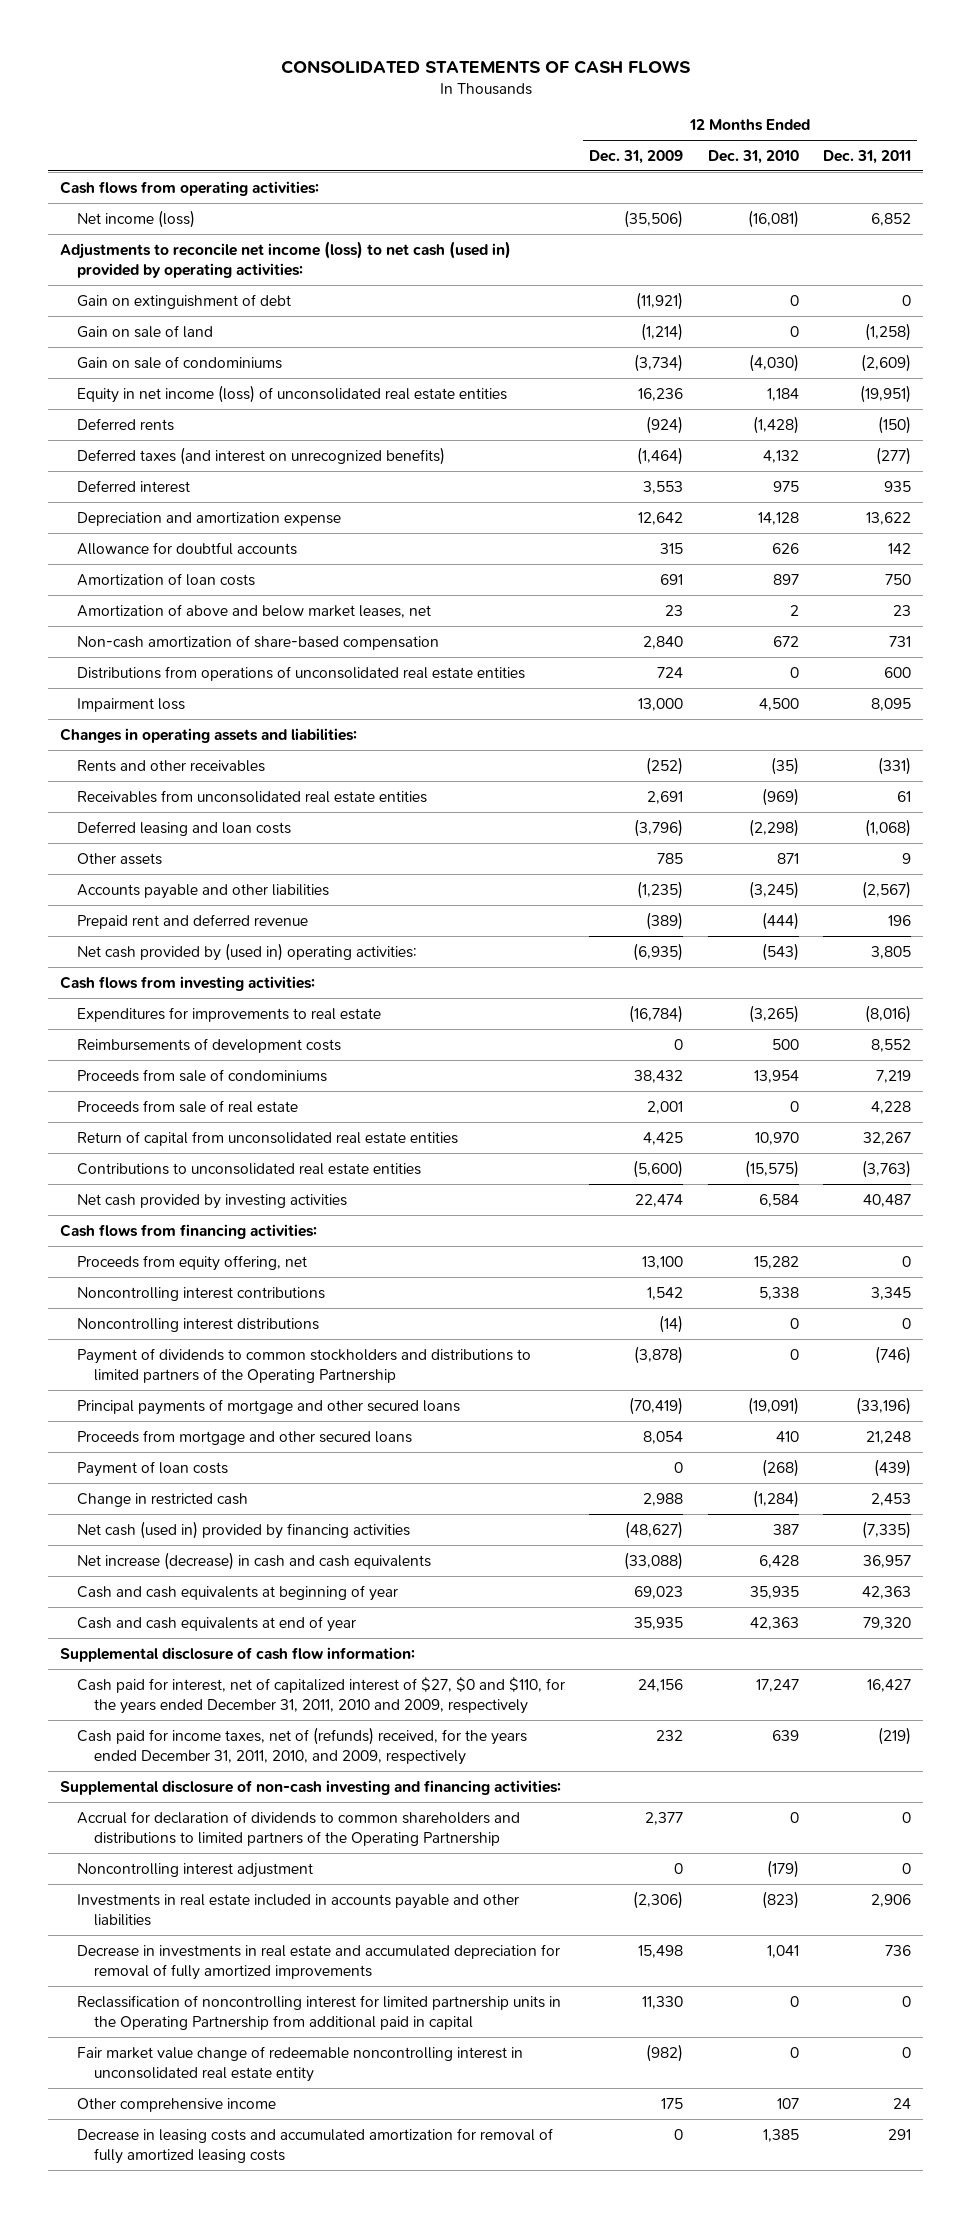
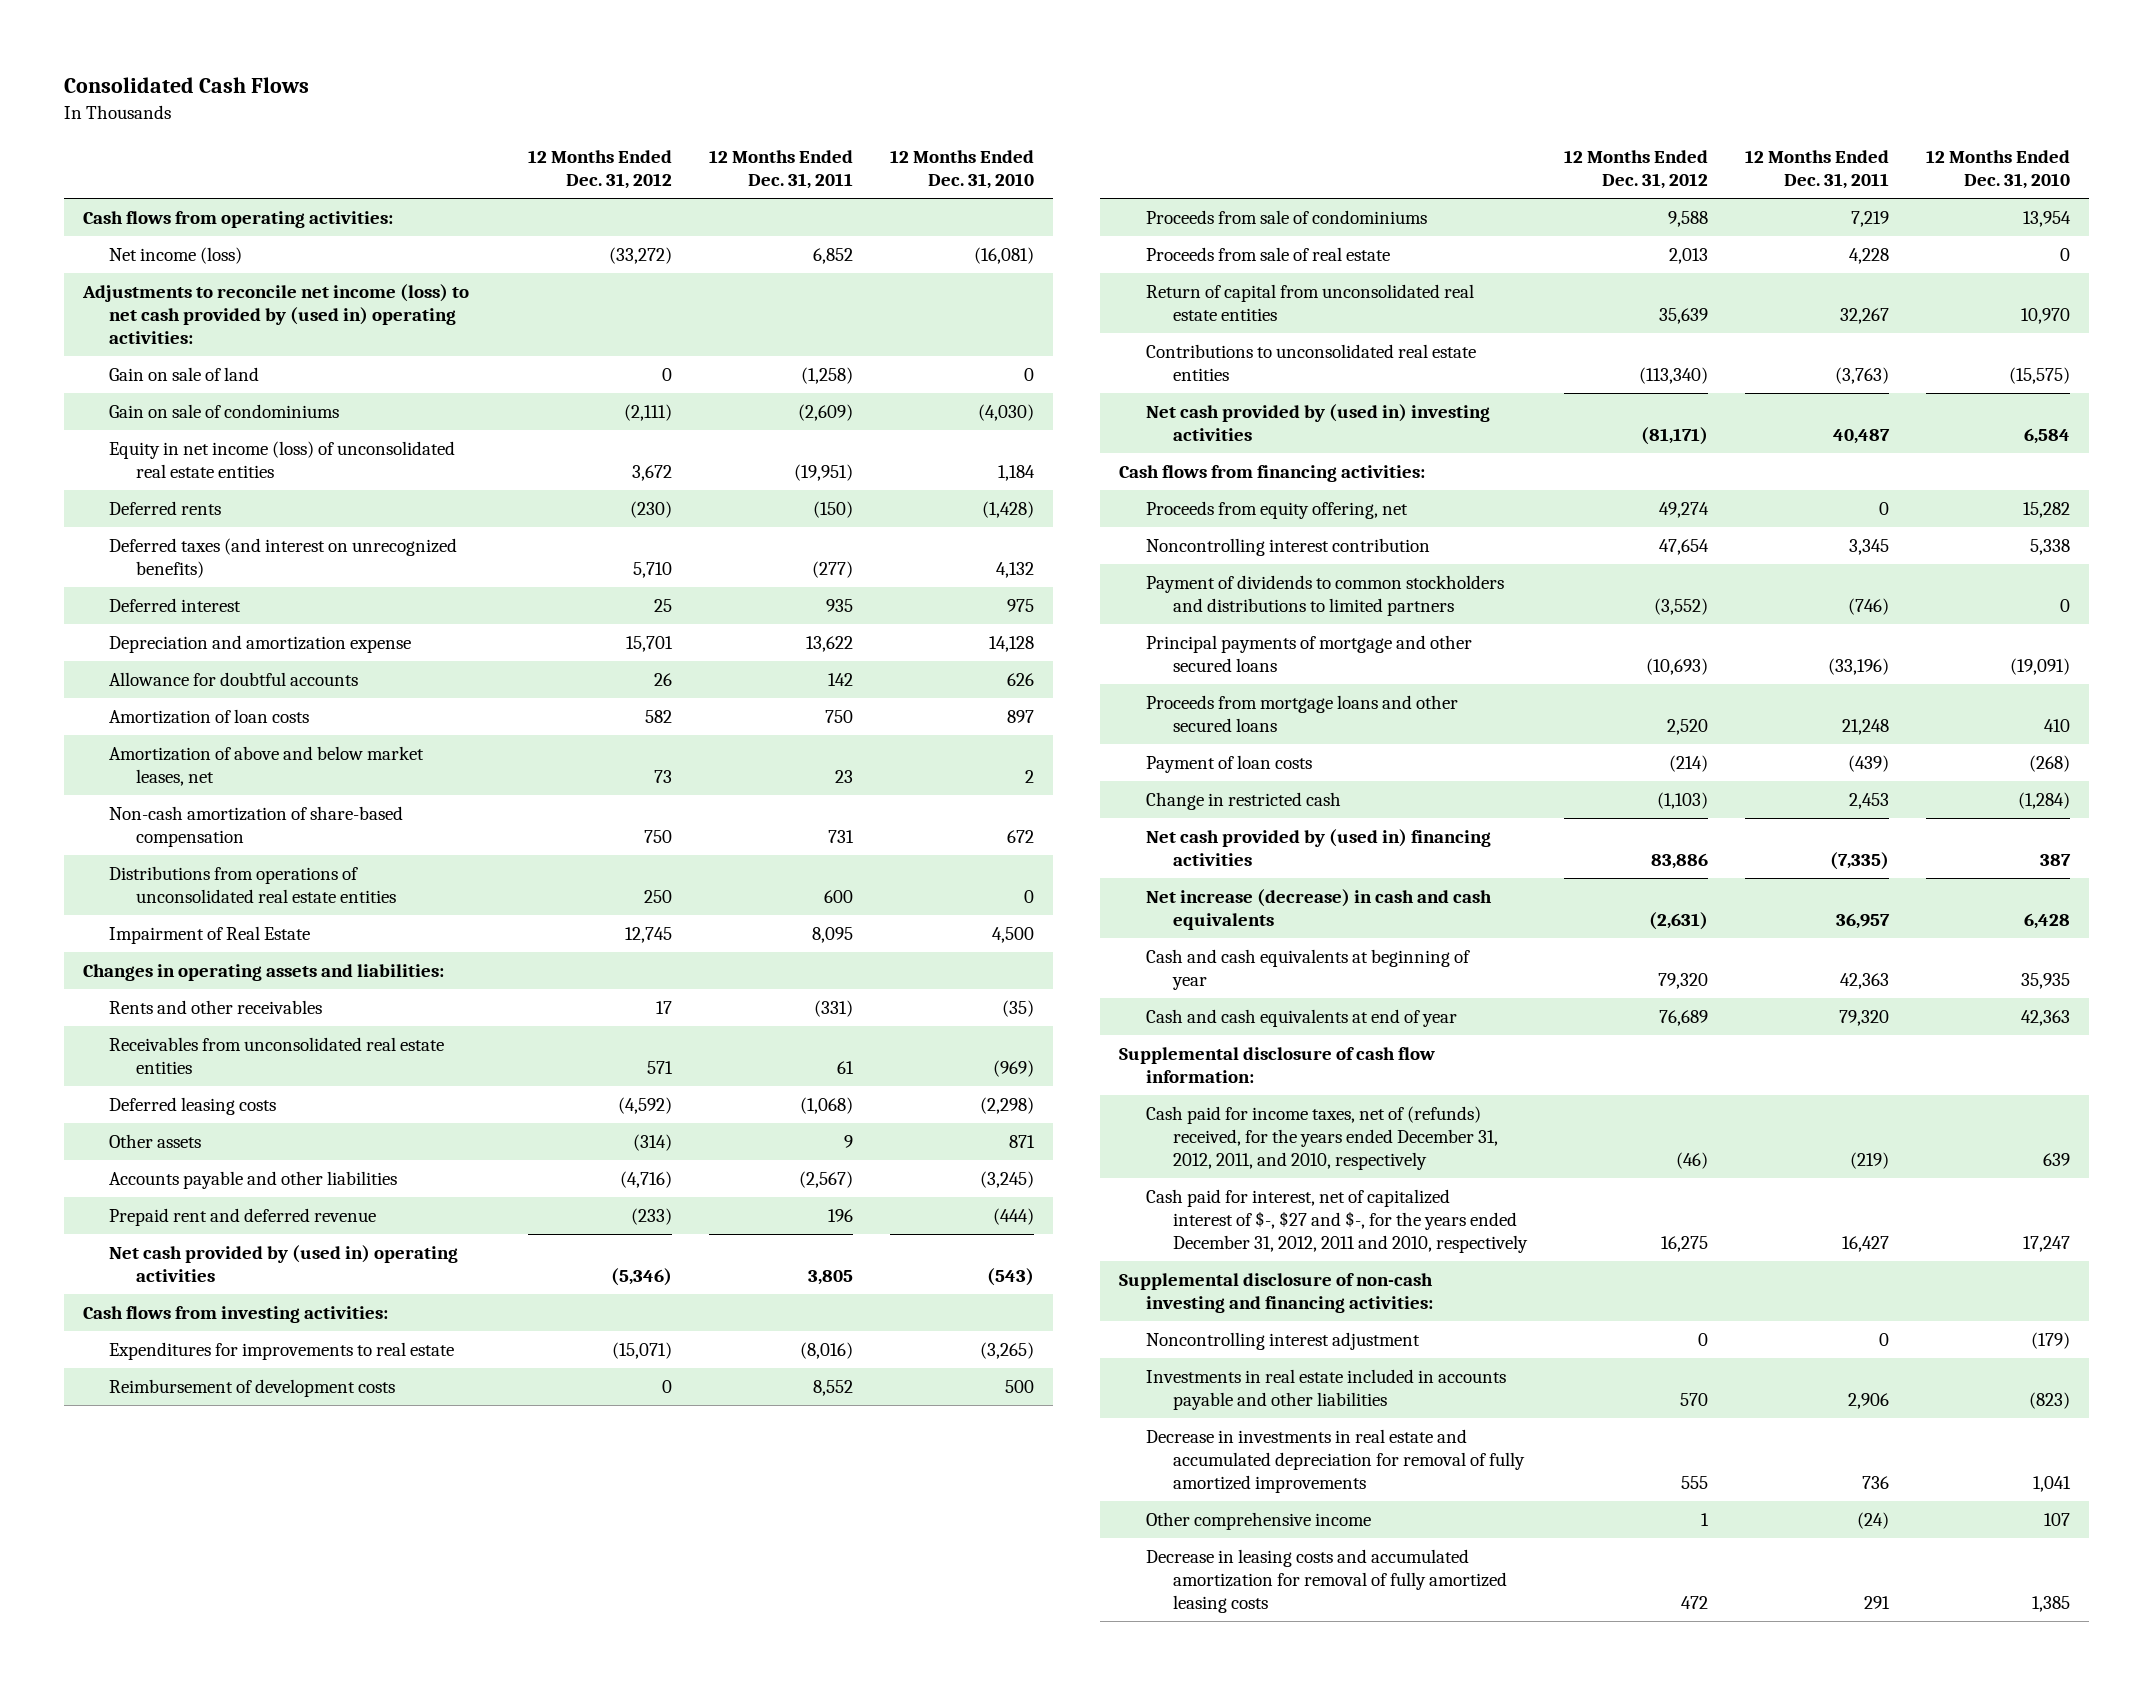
- CONSOLIDATED STATEMENTS OF CASH FLOWS
+ Consolidated Cash Flows
- | 12 Months Ended Dec. 31, 2009 | 12 Months Ended Dec. 31, 2010 | 12 Months Ended Dec. 31, 2011
+ | 12 Months Ended Dec. 31, 2012 | 12 Months Ended Dec. 31, 2011 | 12 Months Ended Dec. 31, 2010
- Adjustments to reconcile net income (loss) to net cash (used in) provided by operating activities:
- Gain on extinguishment of debt | (11,921) | 0 | 0
+ Adjustments to reconcile net income (loss) to net cash provided by (used in) operating activities:
- Impairment loss | 13,000 | 4,500 | 8,095
+ Impairment of Real Estate | 12,745 | 8,095 | 4,500
- Deferred leasing and loan costs | (3,796) | (2,298) | (1,068)
+ Deferred leasing costs | (4,592) | (1,068) | (2,298)
- Net cash provided by (used in) operating activities: | (6,935) | (543) | 3,805
+ Net cash provided by (used in) operating activities | (5,346) | 3,805 | (543)
- Reimbursements of development costs | 0 | 500 | 8,552
+ Reimbursement of development costs | 0 | 8,552 | 500
- Net cash provided by investing activities | 22,474 | 6,584 | 40,487
+ Net cash provided by (used in) investing activities | (81,171) | 40,487 | 6,584
- Noncontrolling interest contributions | 1,542 | 5,338 | 3,345
- Noncontrolling interest distributions | (14) | 0 | 0
- Payment of dividends to common stockholders and distributions to limited partners of the Operating Partnership | (3,878) | 0 | (746)
+ Noncontrolling interest contribution | 47,654 | 3,345 | 5,338
+ Payment of dividends to common stockholders and distributions to limited partners | (3,552) | (746) | 0
- Proceeds from mortgage and other secured loans | 8,054 | 410 | 21,248
+ Proceeds from mortgage loans and other secured loans | 2,520 | 21,248 | 410
- Net cash (used in) provided by financing activities | (48,627) | 387 | (7,335)
+ Net cash provided by (used in) financing activities | 83,886 | (7,335) | 387
- Cash paid for interest, net of capitalized interest of $27, $0 and $110, for the years ended December 31, 2011, 2010 and 2009, respectively | 24,156 | 17,247 | 16,427
- Cash paid for income taxes, net of (refunds) received, for the years ended December 31, 2011, 2010, and 2009, respectively | 232 | 639 | (219)
+ Cash paid for income taxes, net of (refunds) received, for the years ended December 31, 2012, 2011, and 2010, respectively | (46) | (219) | 639
+ Cash paid for interest, net of capitalized interest of $-, $27 and $-, for the years ended December 31, 2012, 2011 and 2010, respectively | 16,275 | 16,427 | 17,247
- Accrual for declaration of dividends to common shareholders and distributions to limited partners of the Operating Partnership | 2,377 | 0 | 0
- Reclassification of noncontrolling interest for limited partnership units in the Operating Partnership from additional paid in capital | 11,330 | 0 | 0
- Fair market value change of redeemable noncontrolling interest in unconsolidated real estate entity | (982) | 0 | 0
- Other comprehensive income | 175 | 107 | 24
+ Other comprehensive income | 1 | (24) | 107

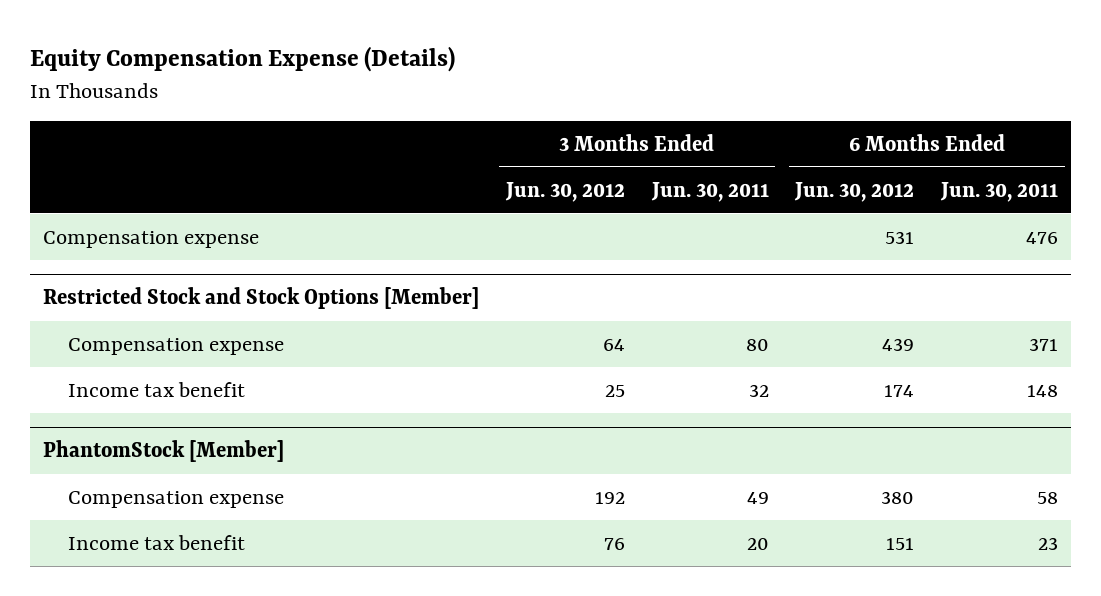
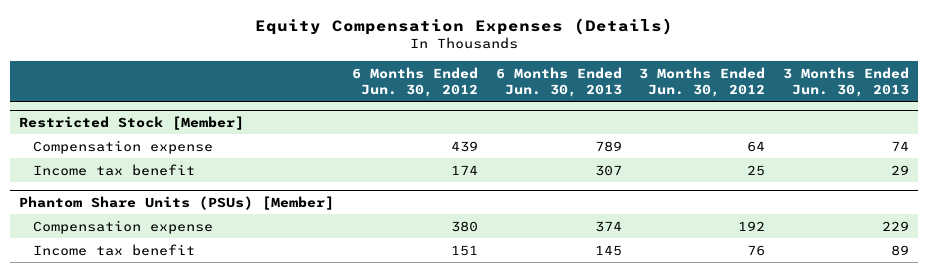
- Equity Compensation Expense (Details)
+ Equity Compensation Expenses (Details)
- | 3 Months Ended Jun. 30, 2012 | 3 Months Ended Jun. 30, 2011 | 6 Months Ended Jun. 30, 2012 | 6 Months Ended Jun. 30, 2011
+ | 6 Months Ended Jun. 30, 2012 | 6 Months Ended Jun. 30, 2013 | 3 Months Ended Jun. 30, 2012 | 3 Months Ended Jun. 30, 2013
- Compensation expense | | | 531 | 476
- Restricted Stock and Stock Options [Member]
+ Restricted Stock [Member]
- PhantomStock [Member]
+ Phantom Share Units (PSUs) [Member]

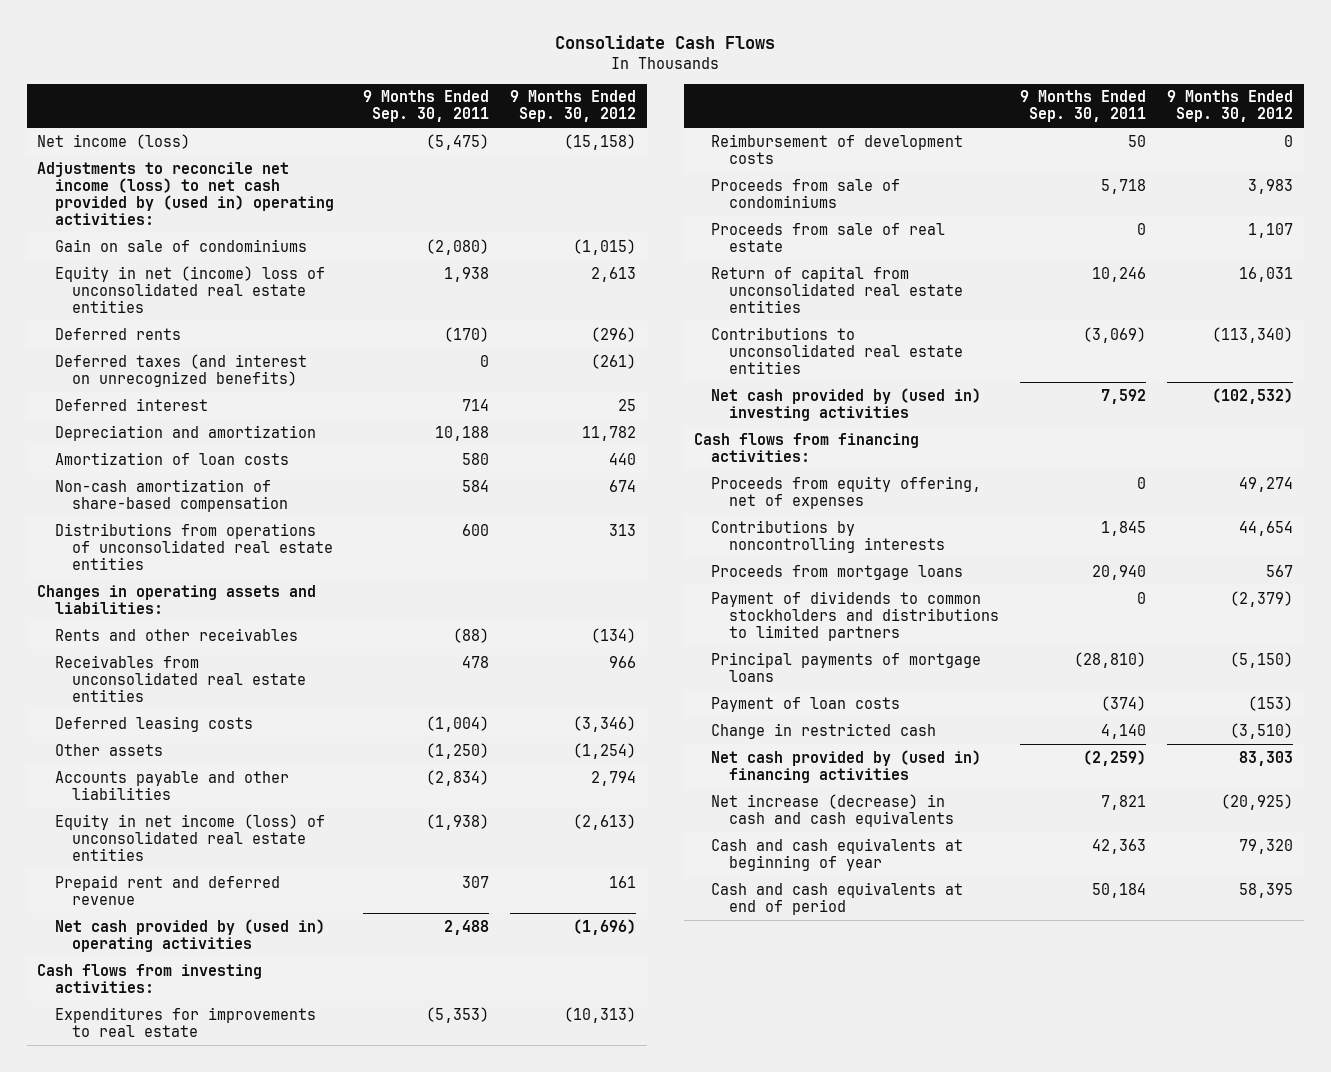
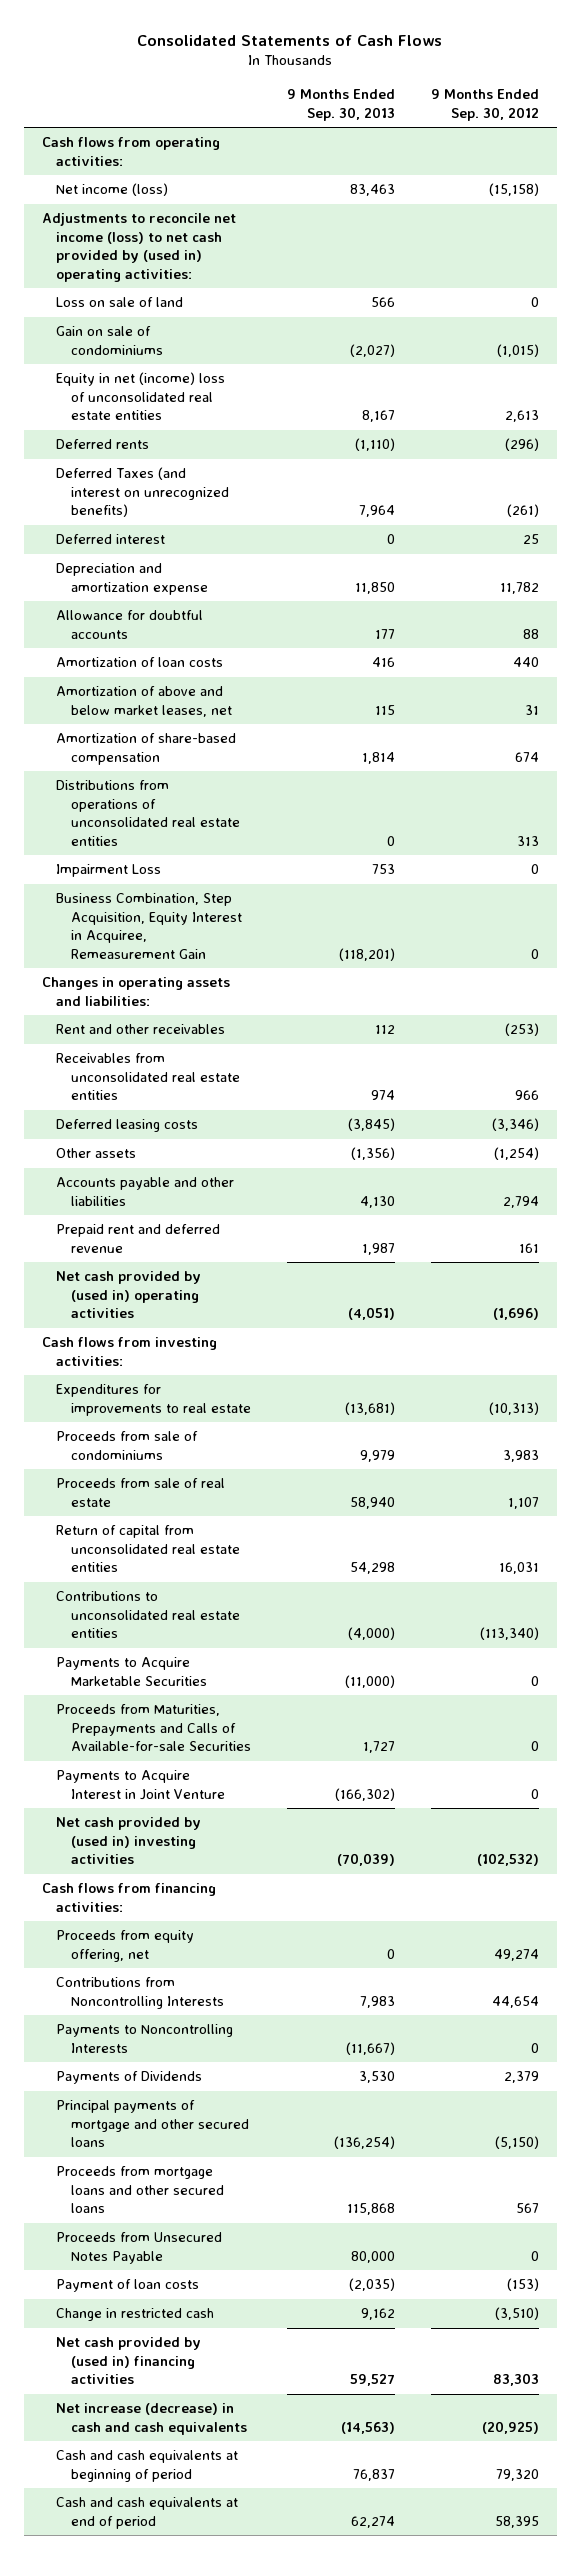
- Consolidate Cash Flows
+ Consolidated Statements of Cash Flows
- | 9 Months Ended Sep. 30, 2011 | 9 Months Ended Sep. 30, 2012
+ | 9 Months Ended Sep. 30, 2013 | 9 Months Ended Sep. 30, 2012
+ Cash flows from operating activities:
+ Loss on sale of land | 566 | 0
- Deferred taxes (and interest on unrecognized benefits) | 0 | (261)
+ Deferred Taxes (and interest on unrecognized benefits) | 7,964 | (261)
- Depreciation and amortization | 10,188 | 11,782
+ Depreciation and amortization expense | 11,850 | 11,782
+ Allowance for doubtful accounts | 177 | 88
- Non-cash amortization of share-based compensation | 584 | 674
+ Amortization of above and below market leases, net | 115 | 31
+ Amortization of share-based compensation | 1,814 | 674
+ Impairment Loss | 753 | 0
+ Business Combination, Step Acquisition, Equity Interest in Acquiree, Remeasurement Gain | (118,201) | 0
- Rents and other receivables | (88) | (134)
+ Rent and other receivables | 112 | (253)
- Equity in net income (loss) of unconsolidated real estate entities | (1,938) | (2,613)
- Reimbursement of development costs | 50 | 0
+ Payments to Acquire Marketable Securities | (11,000) | 0
+ Proceeds from Maturities, Prepayments and Calls of Available-for-sale Securities | 1,727 | 0
+ Payments to Acquire Interest in Joint Venture | (166,302) | 0
- Proceeds from equity offering, net of expenses | 0 | 49,274
- Contributions by noncontrolling interests | 1,845 | 44,654
- Proceeds from mortgage loans | 20,940 | 567
- Payment of dividends to common stockholders and distributions to limited partners | 0 | (2,379)
- Principal payments of mortgage loans | (28,810) | (5,150)
+ Proceeds from equity offering, net | 0 | 49,274
+ Contributions from Noncontrolling Interests | 7,983 | 44,654
+ Payments to Noncontrolling Interests | (11,667) | 0
+ Payments of Dividends | 3,530 | 2,379
+ Principal payments of mortgage and other secured loans | (136,254) | (5,150)
+ Proceeds from mortgage loans and other secured loans | 115,868 | 567
+ Proceeds from Unsecured Notes Payable | 80,000 | 0
- Cash and cash equivalents at beginning of year | 42,363 | 79,320
+ Cash and cash equivalents at beginning of period | 76,837 | 79,320

